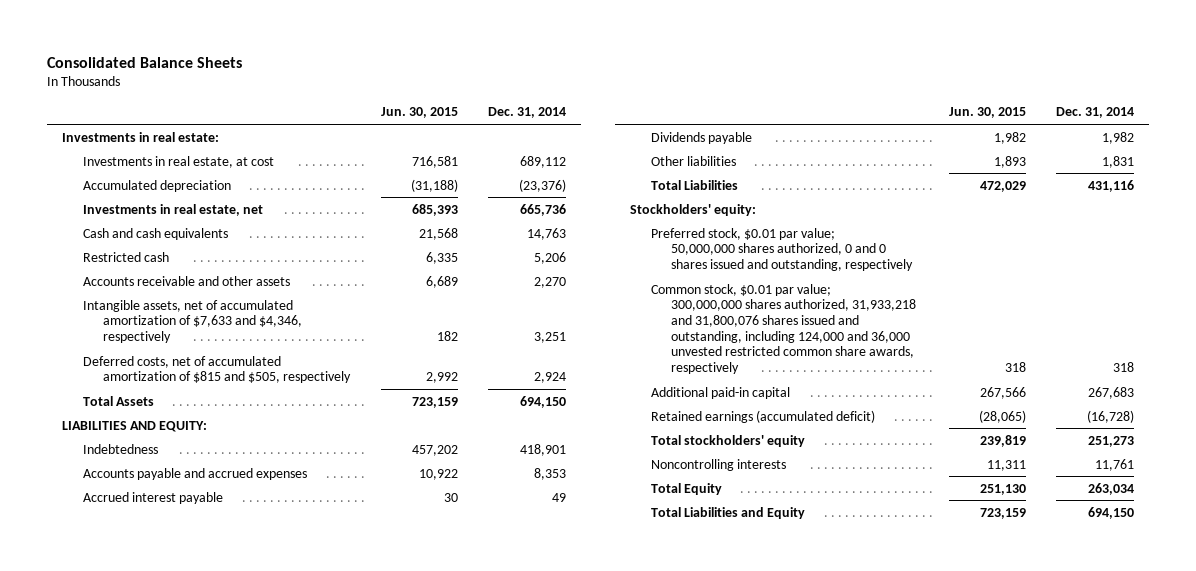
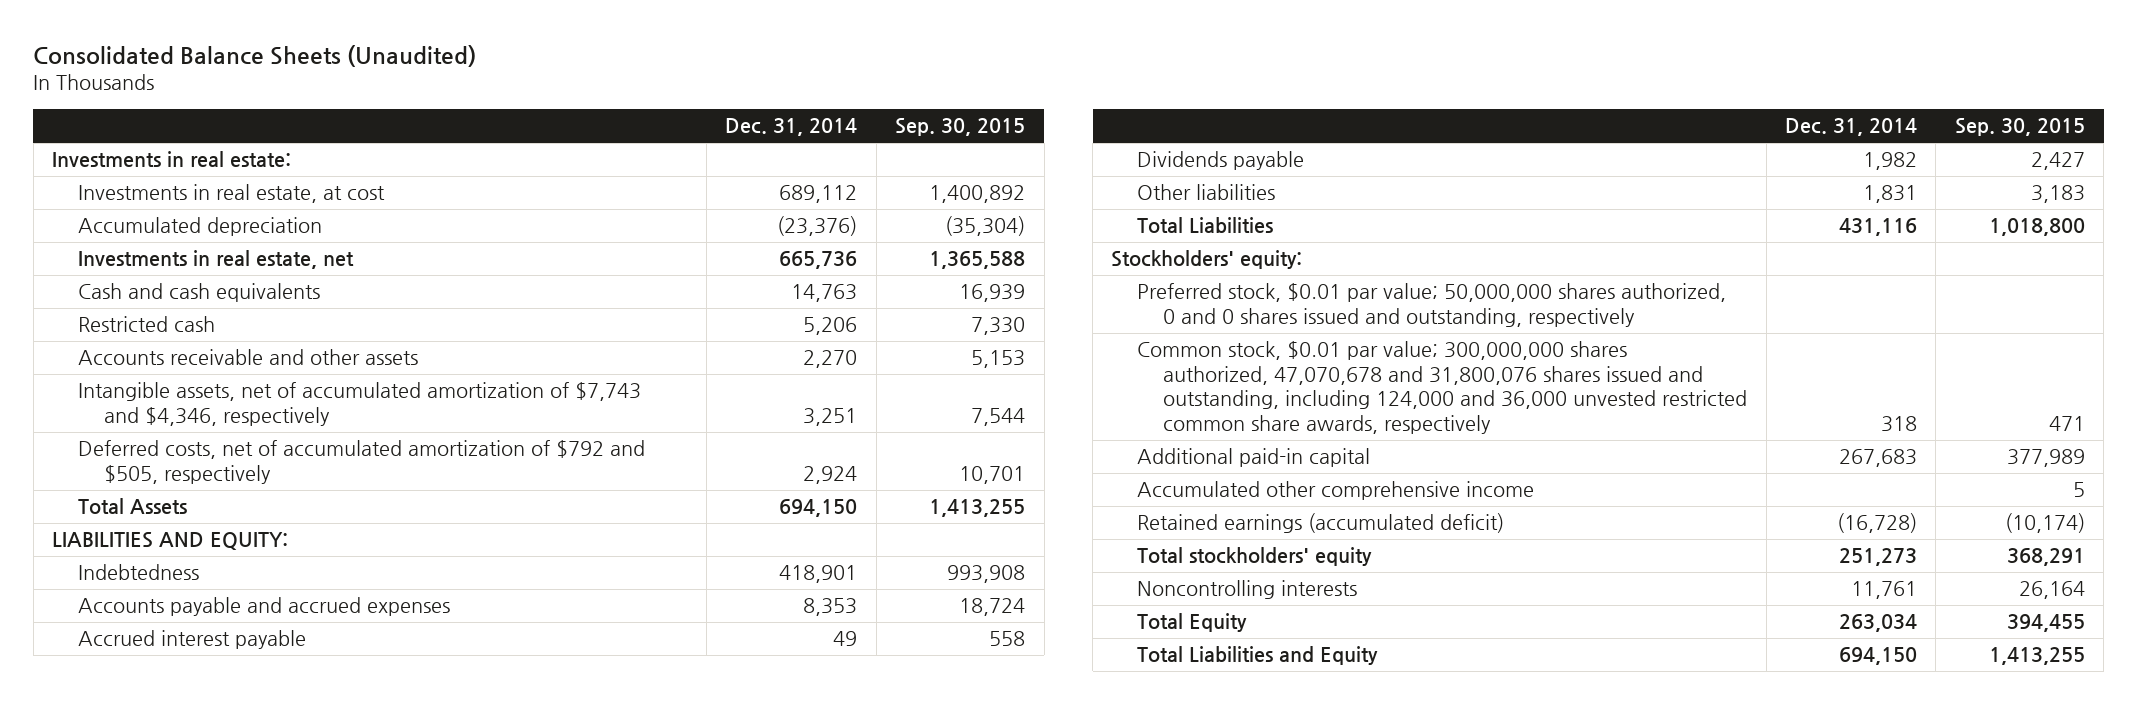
- Consolidated Balance Sheets
+ Consolidated Balance Sheets (Unaudited)
- | Jun. 30, 2015 | Dec. 31, 2014
+ | Dec. 31, 2014 | Sep. 30, 2015
- Intangible assets, net of accumulated amortization of $7,633 and $4,346, respectively | 182 | 3,251
- Deferred costs, net of accumulated amortization of $815 and $505, respectively | 2,992 | 2,924
+ Intangible assets, net of accumulated amortization of $7,743 and $4,346, respectively | 3,251 | 7,544
+ Deferred costs, net of accumulated amortization of $792 and $505, respectively | 2,924 | 10,701
- Common stock, $0.01 par value; 300,000,000 shares authorized, 31,933,218 and 31,800,076 shares issued and outstanding, including 124,000 and 36,000 unvested restricted common share awards, respectively | 318 | 318
+ Common stock, $0.01 par value; 300,000,000 shares authorized, 47,070,678 and 31,800,076 shares issued and outstanding, including 124,000 and 36,000 unvested restricted common share awards, respectively | 318 | 471
+ Accumulated other comprehensive income | | 5

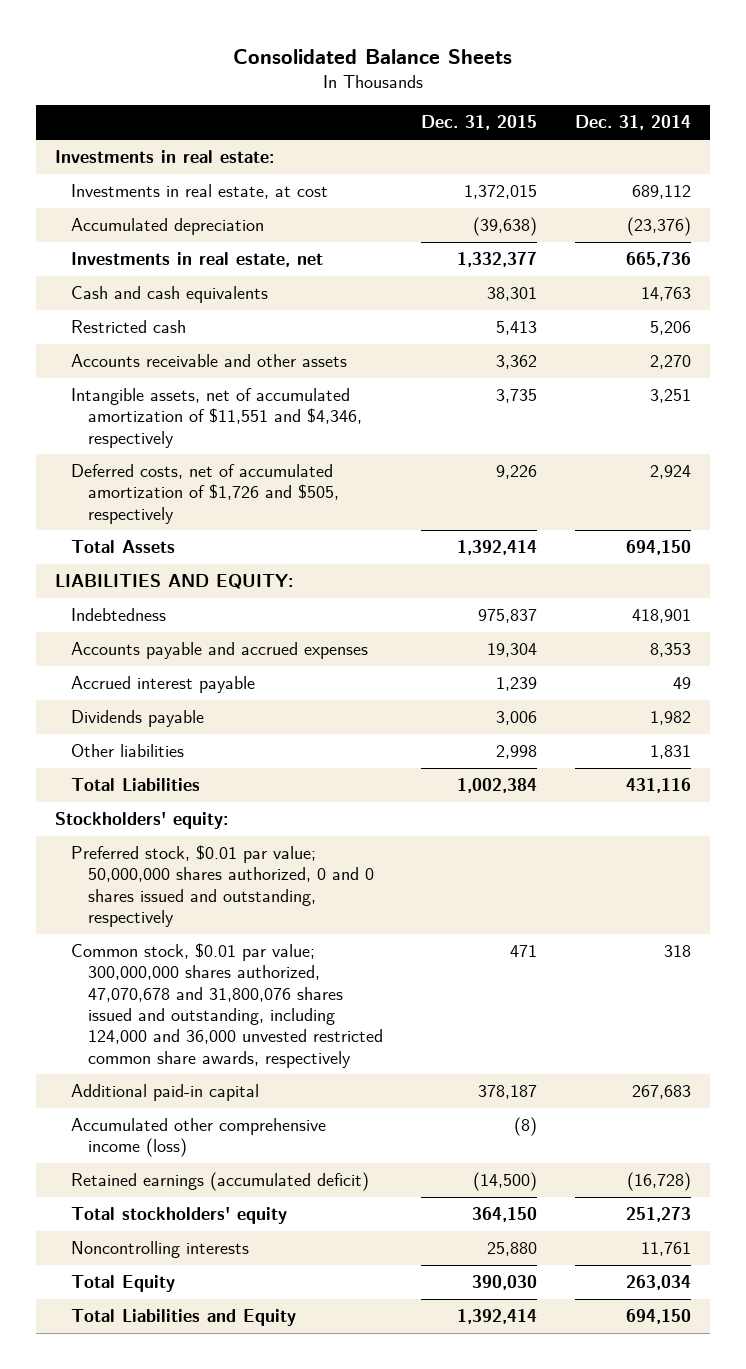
- Consolidated Balance Sheets (Unaudited)
+ Consolidated Balance Sheets
- | Dec. 31, 2014 | Sep. 30, 2015
+ | Dec. 31, 2015 | Dec. 31, 2014
- Intangible assets, net of accumulated amortization of $7,743 and $4,346, respectively | 3,251 | 7,544
- Deferred costs, net of accumulated amortization of $792 and $505, respectively | 2,924 | 10,701
+ Intangible assets, net of accumulated amortization of $11,551 and $4,346, respectively | 3,735 | 3,251
+ Deferred costs, net of accumulated amortization of $1,726 and $505, respectively | 9,226 | 2,924
- Accumulated other comprehensive income | | 5
+ Accumulated other comprehensive income (loss) | (8) |

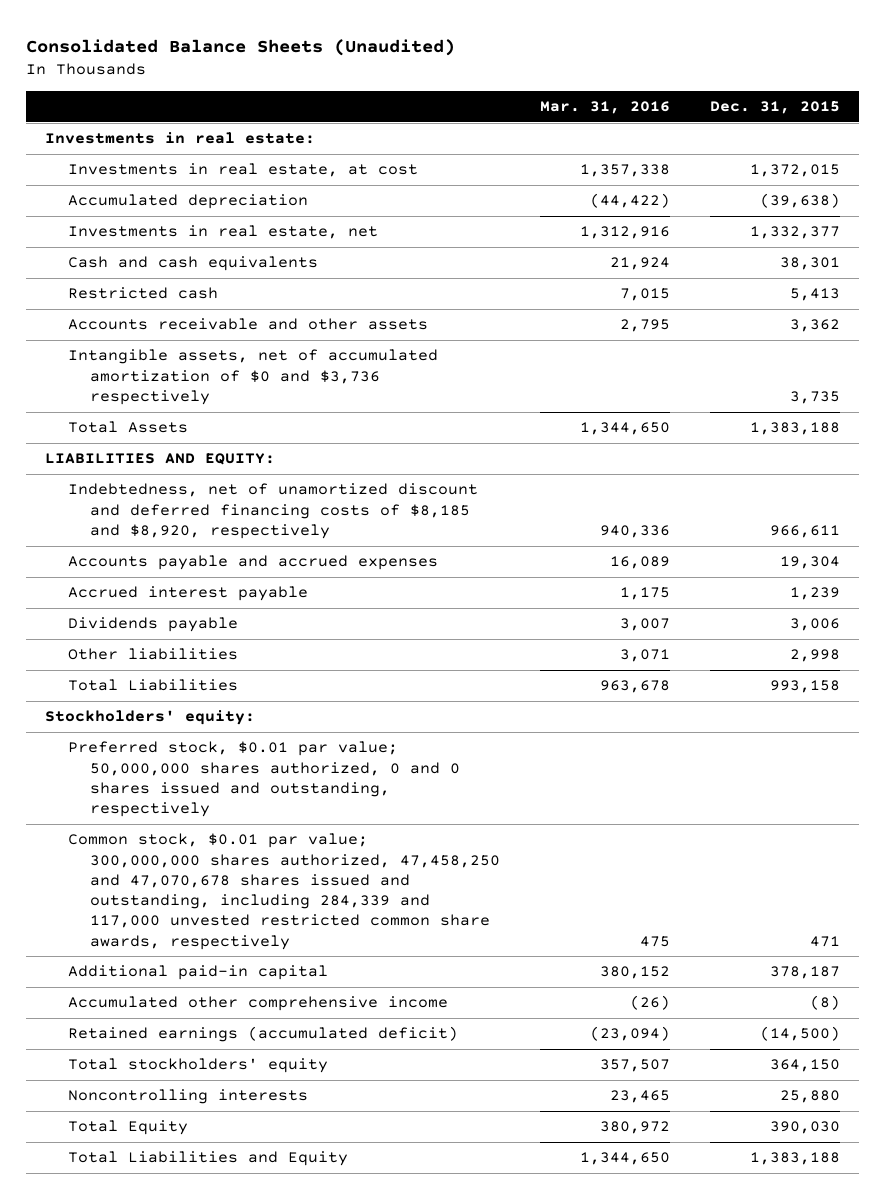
- Consolidated Balance Sheets
+ Consolidated Balance Sheets (Unaudited)
- | Dec. 31, 2015 | Dec. 31, 2014
+ | Mar. 31, 2016 | Dec. 31, 2015
- Intangible assets, net of accumulated amortization of $11,551 and $4,346, respectively | 3,735 | 3,251
- Deferred costs, net of accumulated amortization of $1,726 and $505, respectively | 9,226 | 2,924
- Total Assets | 1,392,414 | 694,150
+ Intangible assets, net of accumulated amortization of $0 and $3,736 respectively | | 3,735
+ Total Assets | 1,344,650 | 1,383,188
- Indebtedness | 975,837 | 418,901
+ Indebtedness, net of unamortized discount and deferred financing costs of $8,185 and $8,920, respectively | 940,336 | 966,611
- Total Liabilities | 1,002,384 | 431,116
+ Total Liabilities | 963,678 | 993,158
- Common stock, $0.01 par value; 300,000,000 shares authorized, 47,070,678 and 31,800,076 shares issued and outstanding, including 124,000 and 36,000 unvested restricted common share awards, respectively | 471 | 318
+ Common stock, $0.01 par value; 300,000,000 shares authorized, 47,458,250 and 47,070,678 shares issued and outstanding, including 284,339 and 117,000 unvested restricted common share awards, respectively | 475 | 471
- Accumulated other comprehensive income (loss) | (8) |
+ Accumulated other comprehensive income | (26) | (8)
- Total Liabilities and Equity | 1,392,414 | 694,150
+ Total Liabilities and Equity | 1,344,650 | 1,383,188

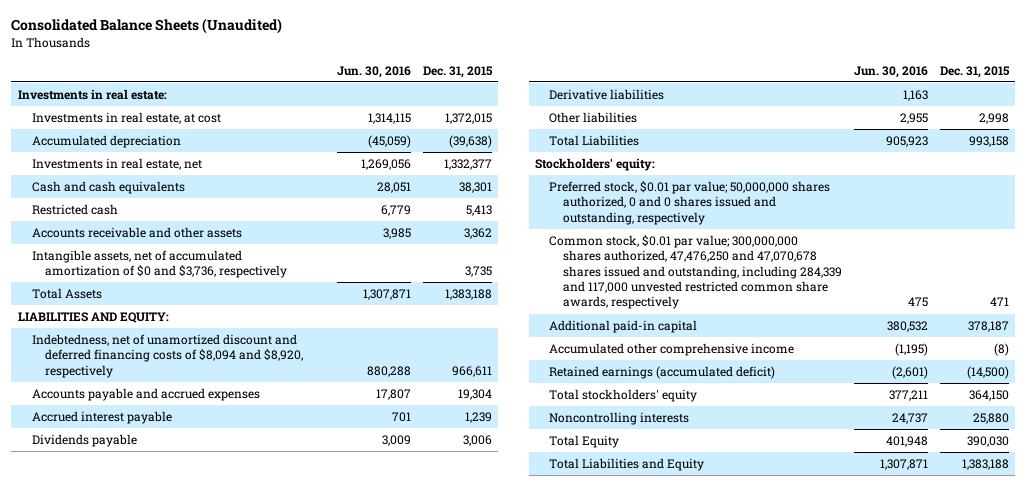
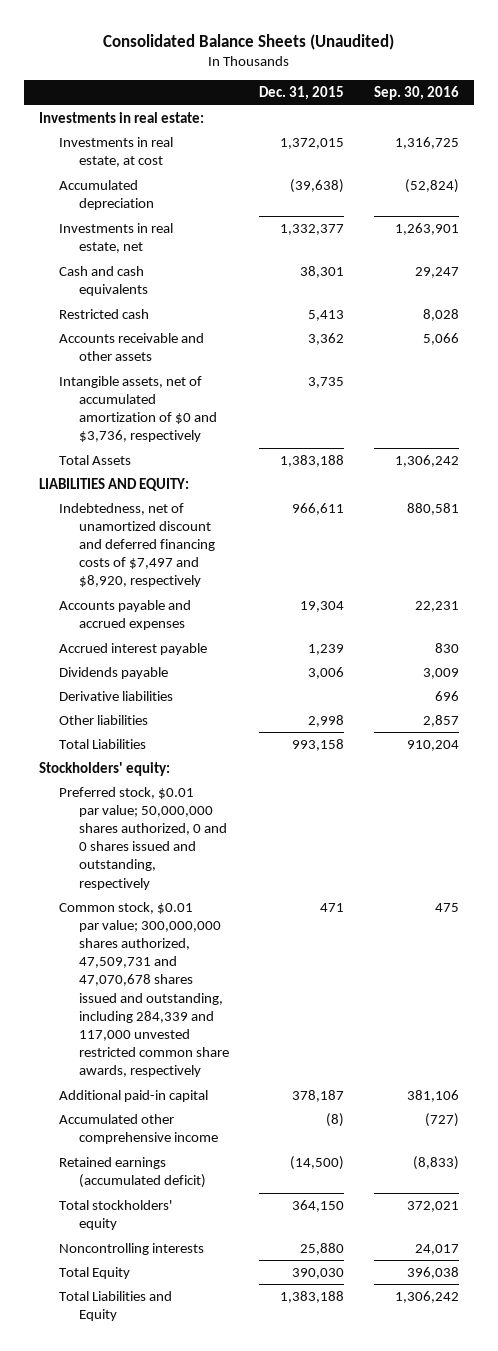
- | Jun. 30, 2016 | Dec. 31, 2015
+ | Dec. 31, 2015 | Sep. 30, 2016
- Indebtedness, net of unamortized discount and deferred financing costs of $8,094 and $8,920, respectively | 880,288 | 966,611
+ Indebtedness, net of unamortized discount and deferred financing costs of $7,497 and $8,920, respectively | 966,611 | 880,581
- Common stock, $0.01 par value; 300,000,000 shares authorized, 47,476,250 and 47,070,678 shares issued and outstanding, including 284,339 and 117,000 unvested restricted common share awards, respectively | 475 | 471
+ Common stock, $0.01 par value; 300,000,000 shares authorized, 47,509,731 and 47,070,678 shares issued and outstanding, including 284,339 and 117,000 unvested restricted common share awards, respectively | 471 | 475

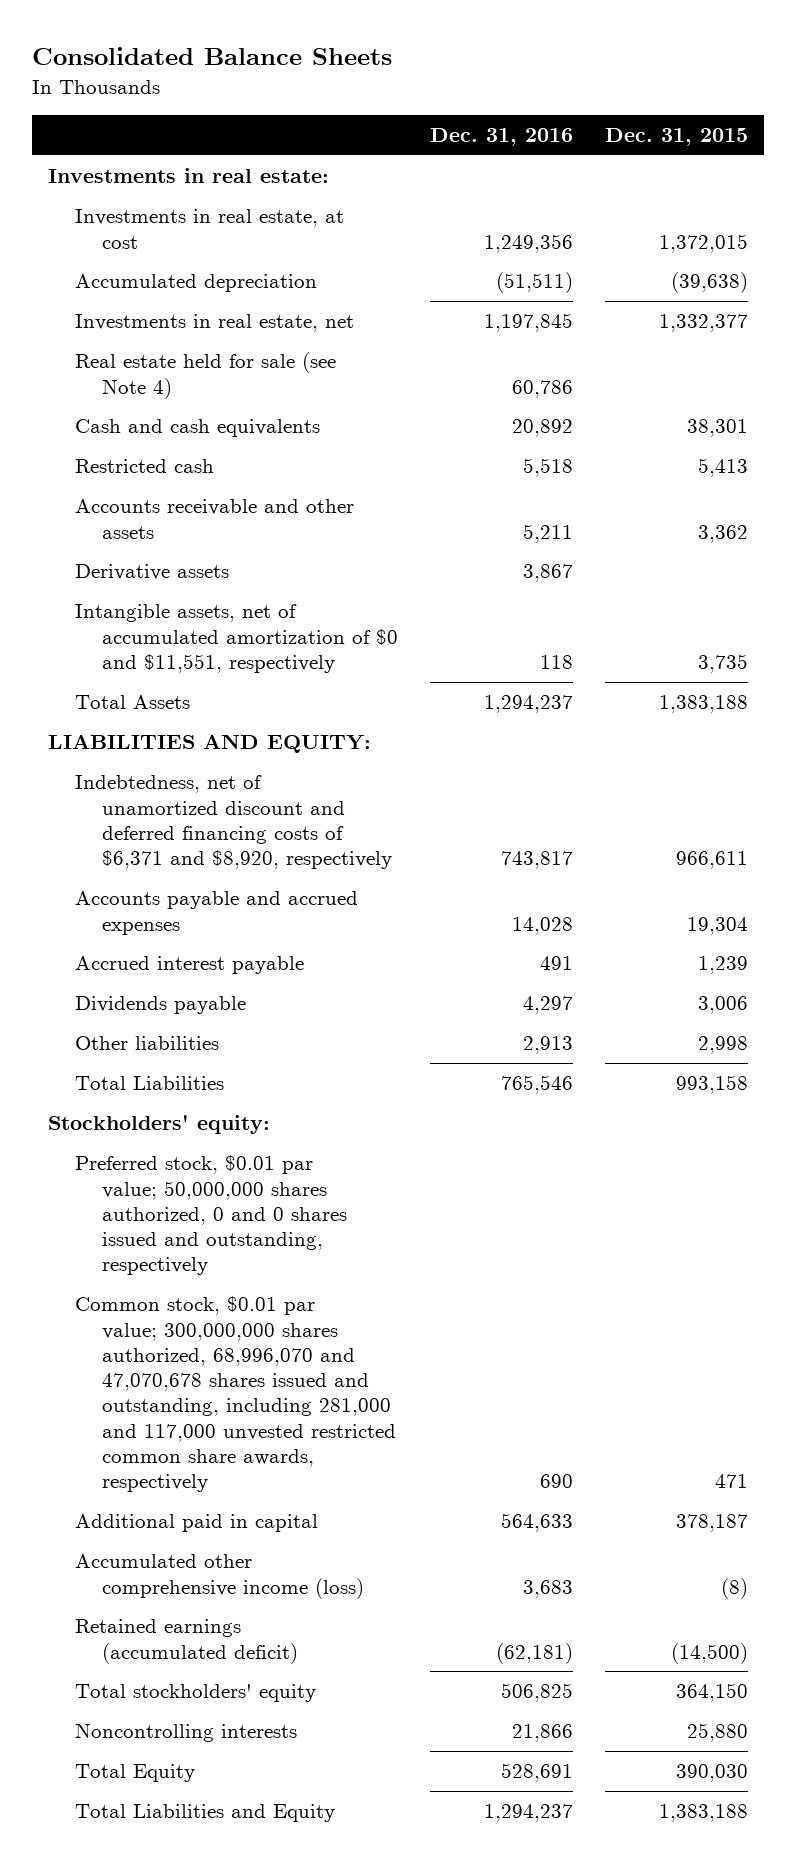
- Consolidated Balance Sheets (Unaudited)
+ Consolidated Balance Sheets
- | Dec. 31, 2015 | Sep. 30, 2016
+ | Dec. 31, 2016 | Dec. 31, 2015
+ Real estate held for sale (see Note 4) | 60,786 |
- Intangible assets, net of accumulated amortization of $0 and $3,736, respectively | 3,735 |
+ Derivative assets | 3,867 |
+ Intangible assets, net of accumulated amortization of $0 and $11,551, respectively | 118 | 3,735
- Indebtedness, net of unamortized discount and deferred financing costs of $7,497 and $8,920, respectively | 966,611 | 880,581
+ Indebtedness, net of unamortized discount and deferred financing costs of $6,371 and $8,920, respectively | 743,817 | 966,611
- Derivative liabilities | | 696
- Common stock, $0.01 par value; 300,000,000 shares authorized, 47,509,731 and 47,070,678 shares issued and outstanding, including 284,339 and 117,000 unvested restricted common share awards, respectively | 471 | 475
- Additional paid-in capital | 378,187 | 381,106
- Accumulated other comprehensive income | (8) | (727)
+ Common stock, $0.01 par value; 300,000,000 shares authorized, 68,996,070 and 47,070,678 shares issued and outstanding, including 281,000 and 117,000 unvested restricted common share awards, respectively | 690 | 471
+ Additional paid in capital | 564,633 | 378,187
+ Accumulated other comprehensive income (loss) | 3,683 | (8)

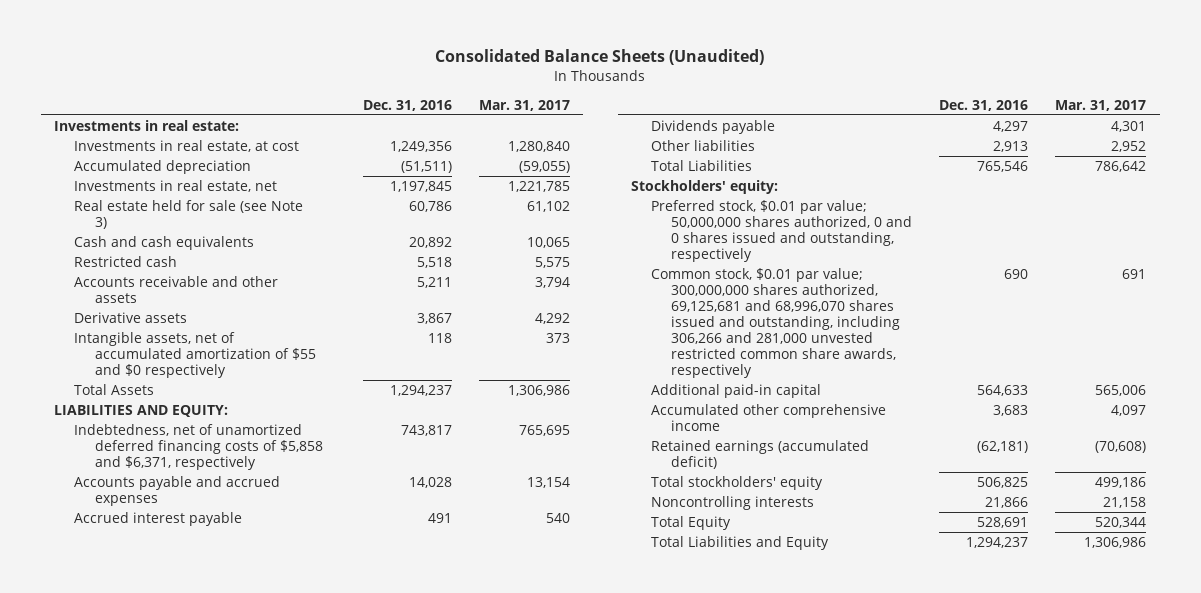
- Consolidated Balance Sheets
+ Consolidated Balance Sheets (Unaudited)
- | Dec. 31, 2016 | Dec. 31, 2015
+ | Dec. 31, 2016 | Mar. 31, 2017
- Real estate held for sale (see Note 4) | 60,786 |
+ Real estate held for sale (see Note 3) | 60,786 | 61,102
- Intangible assets, net of accumulated amortization of $0 and $11,551, respectively | 118 | 3,735
+ Intangible assets, net of accumulated amortization of $55 and $0 respectively | 118 | 373
- Indebtedness, net of unamortized discount and deferred financing costs of $6,371 and $8,920, respectively | 743,817 | 966,611
+ Indebtedness, net of unamortized deferred financing costs of $5,858 and $6,371, respectively | 743,817 | 765,695
- Common stock, $0.01 par value; 300,000,000 shares authorized, 68,996,070 and 47,070,678 shares issued and outstanding, including 281,000 and 117,000 unvested restricted common share awards, respectively | 690 | 471
- Additional paid in capital | 564,633 | 378,187
- Accumulated other comprehensive income (loss) | 3,683 | (8)
+ Common stock, $0.01 par value; 300,000,000 shares authorized, 69,125,681 and 68,996,070 shares issued and outstanding, including 306,266 and 281,000 unvested restricted common share awards, respectively | 690 | 691
+ Additional paid-in capital | 564,633 | 565,006
+ Accumulated other comprehensive income | 3,683 | 4,097

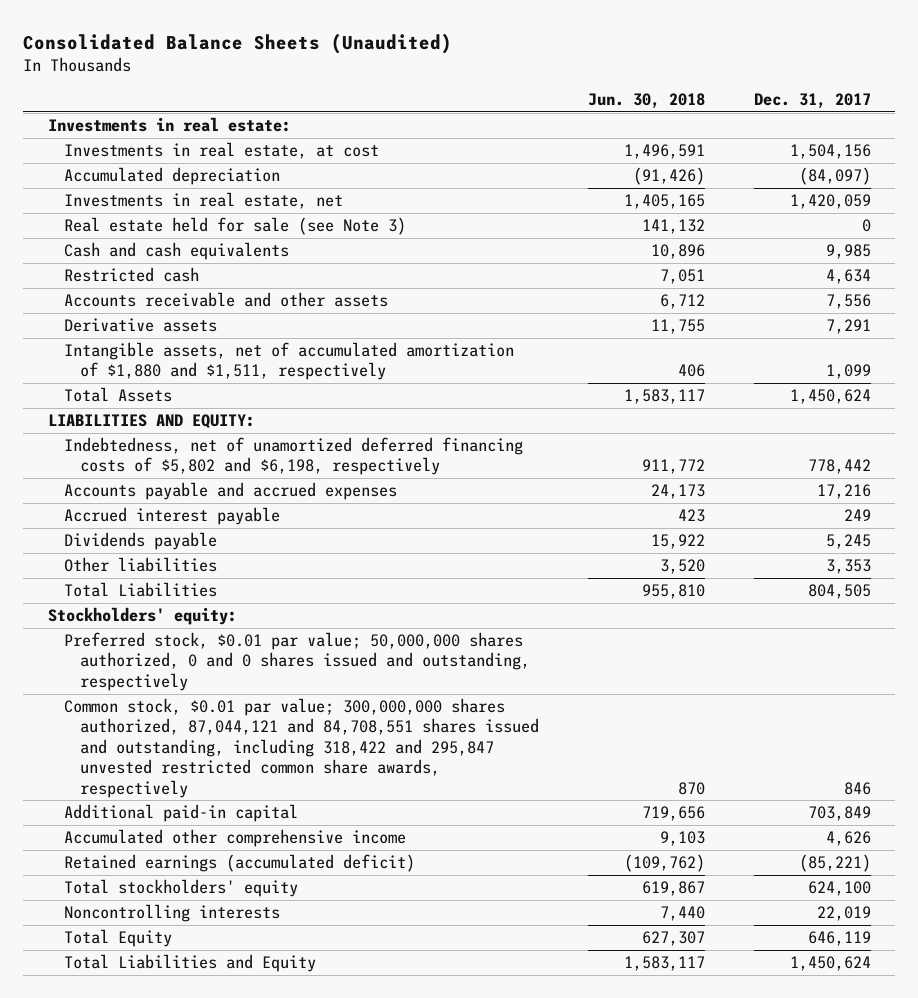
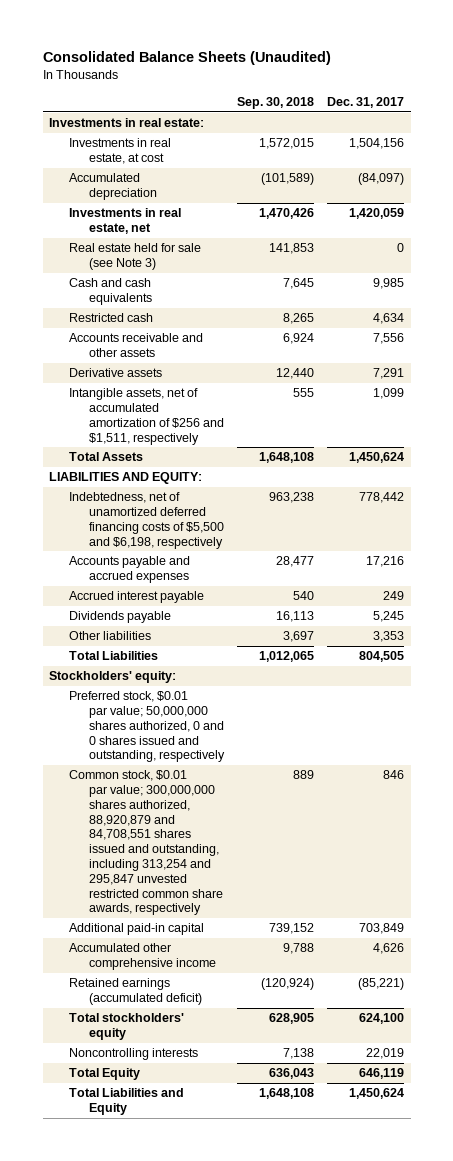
- | Jun. 30, 2018 | Dec. 31, 2017
+ | Sep. 30, 2018 | Dec. 31, 2017
- Intangible assets, net of accumulated amortization of $1,880 and $1,511, respectively | 406 | 1,099
+ Intangible assets, net of accumulated amortization of $256 and $1,511, respectively | 555 | 1,099
- Indebtedness, net of unamortized deferred financing costs of $5,802 and $6,198, respectively | 911,772 | 778,442
+ Indebtedness, net of unamortized deferred financing costs of $5,500 and $6,198, respectively | 963,238 | 778,442
- Common stock, $0.01 par value; 300,000,000 shares authorized, 87,044,121 and 84,708,551 shares issued and outstanding, including 318,422 and 295,847 unvested restricted common share awards, respectively | 870 | 846
+ Common stock, $0.01 par value; 300,000,000 shares authorized, 88,920,879 and 84,708,551 shares issued and outstanding, including 313,254 and 295,847 unvested restricted common share awards, respectively | 889 | 846

